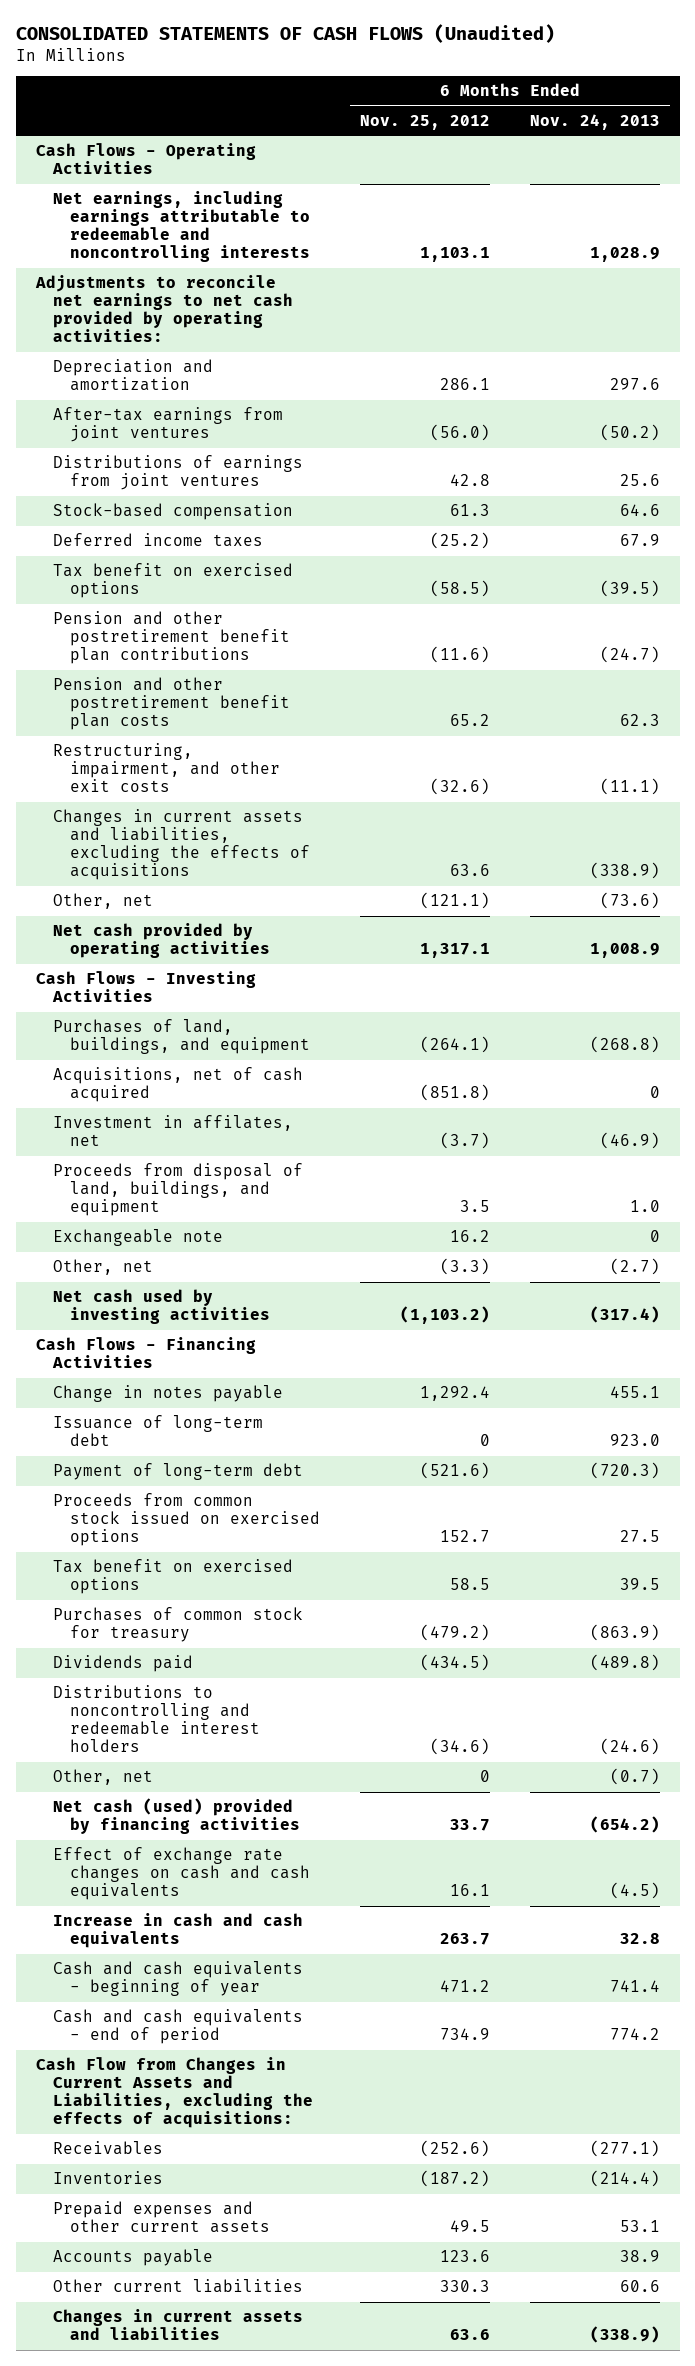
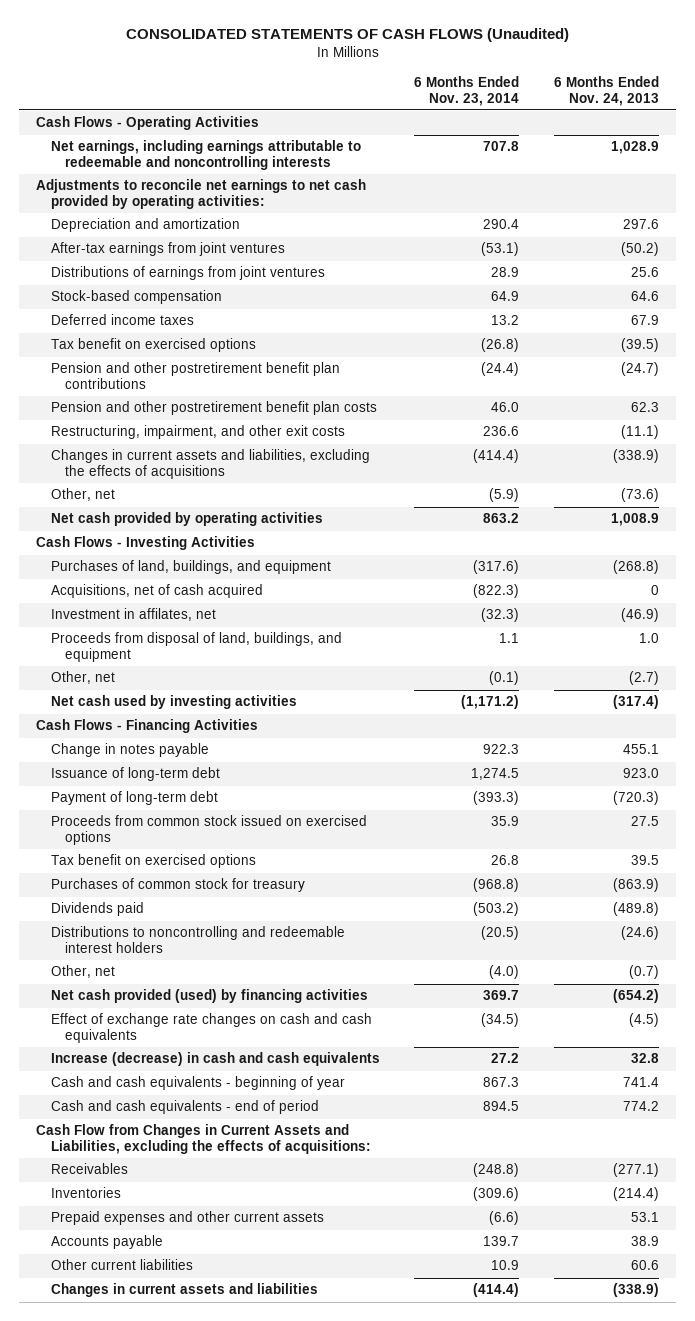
- | 6 Months Ended Nov. 25, 2012 | 6 Months Ended Nov. 24, 2013
+ | 6 Months Ended Nov. 23, 2014 | 6 Months Ended Nov. 24, 2013
- Exchangeable note | 16.2 | 0
- Net cash (used) provided by financing activities | 33.7 | (654.2)
+ Net cash provided (used) by financing activities | 369.7 | (654.2)
- Increase in cash and cash equivalents | 263.7 | 32.8
+ Increase (decrease) in cash and cash equivalents | 27.2 | 32.8

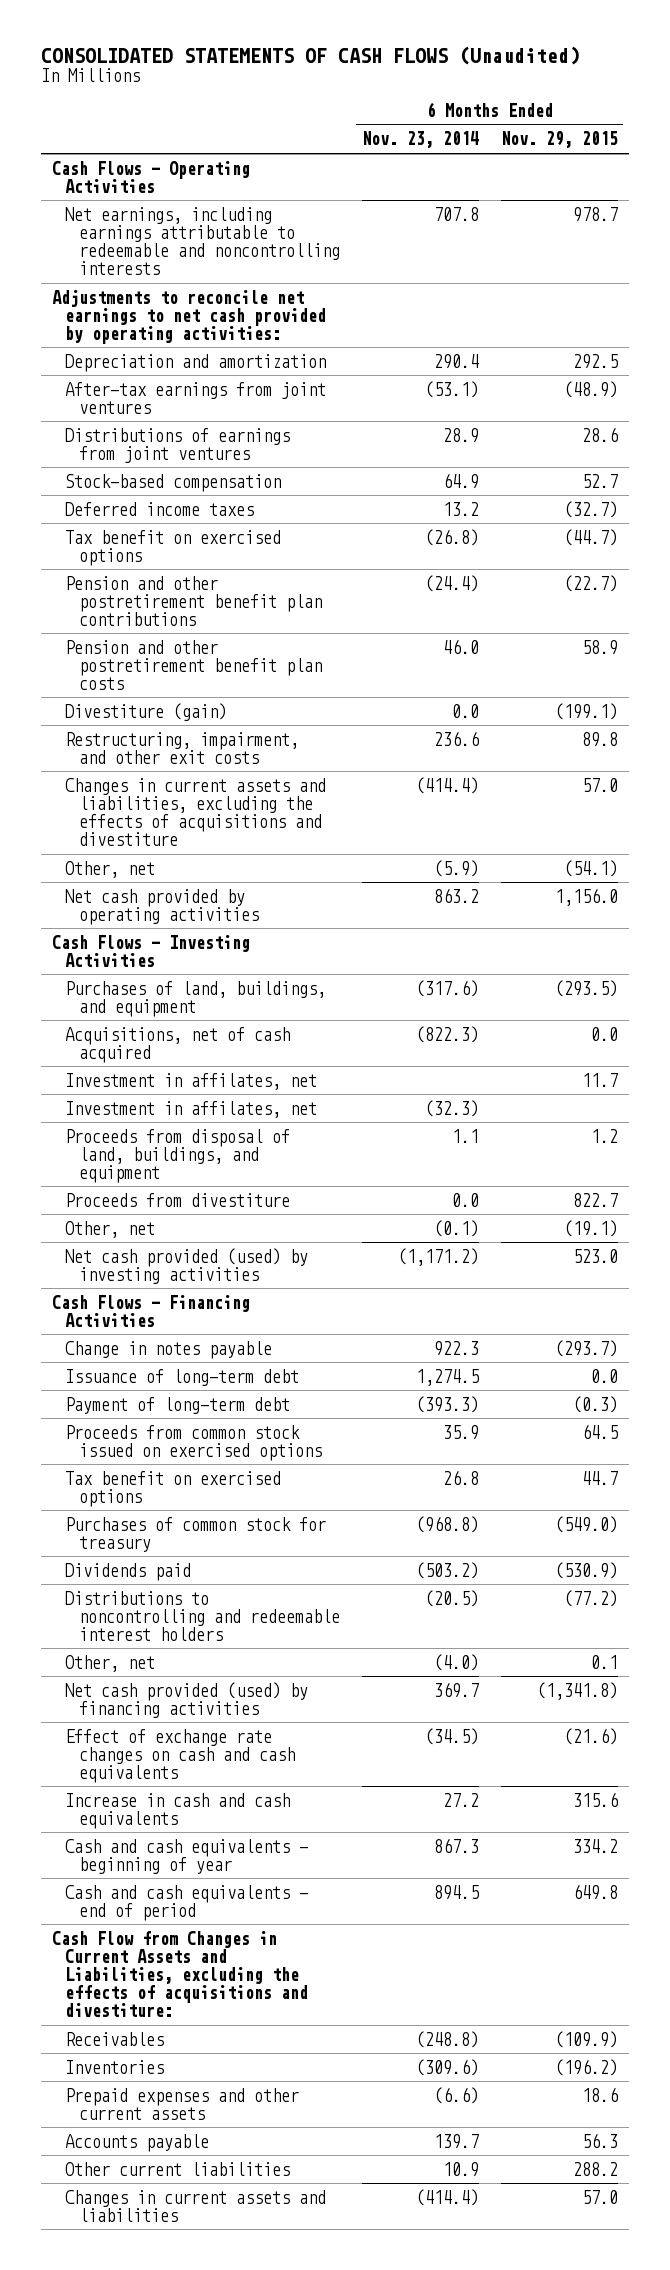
- | 6 Months Ended Nov. 23, 2014 | 6 Months Ended Nov. 24, 2013
+ | 6 Months Ended Nov. 23, 2014 | 6 Months Ended Nov. 29, 2015
+ Divestiture (gain) | 0.0 | (199.1)
- Changes in current assets and liabilities, excluding the effects of acquisitions | (414.4) | (338.9)
+ Changes in current assets and liabilities, excluding the effects of acquisitions and divestiture | (414.4) | 57.0
+ Investment in affilates, net | | 11.7
+ Proceeds from divestiture | 0.0 | 822.7
- Net cash used by investing activities | (1,171.2) | (317.4)
+ Net cash provided (used) by investing activities | (1,171.2) | 523.0
- Increase (decrease) in cash and cash equivalents | 27.2 | 32.8
+ Increase in cash and cash equivalents | 27.2 | 315.6
- Cash Flow from Changes in Current Assets and Liabilities, excluding the effects of acquisitions:
+ Cash Flow from Changes in Current Assets and Liabilities, excluding the effects of acquisitions and divestiture:

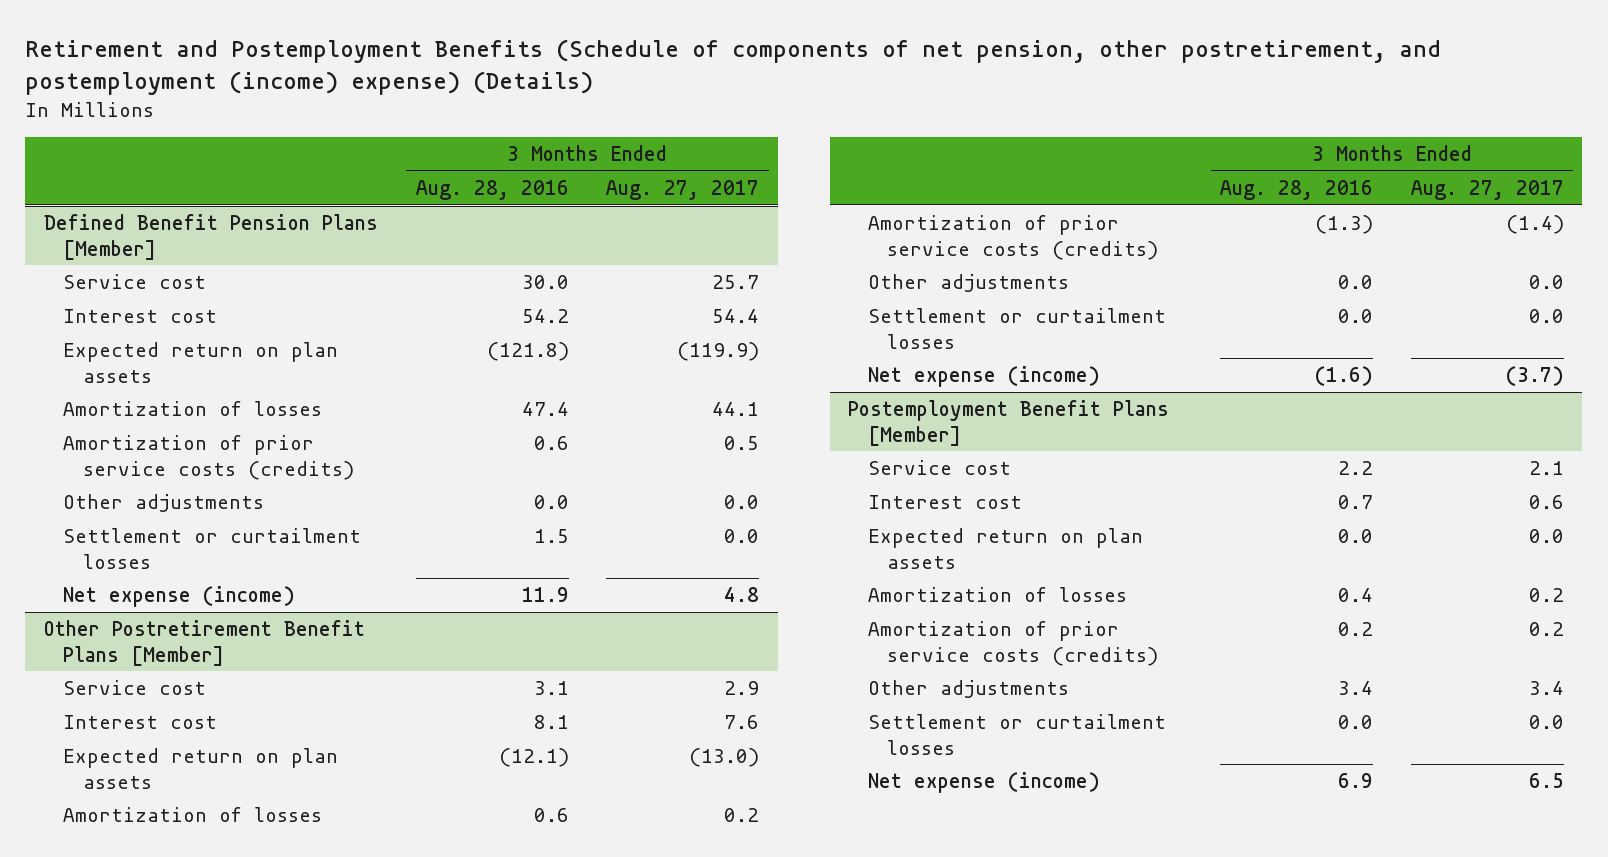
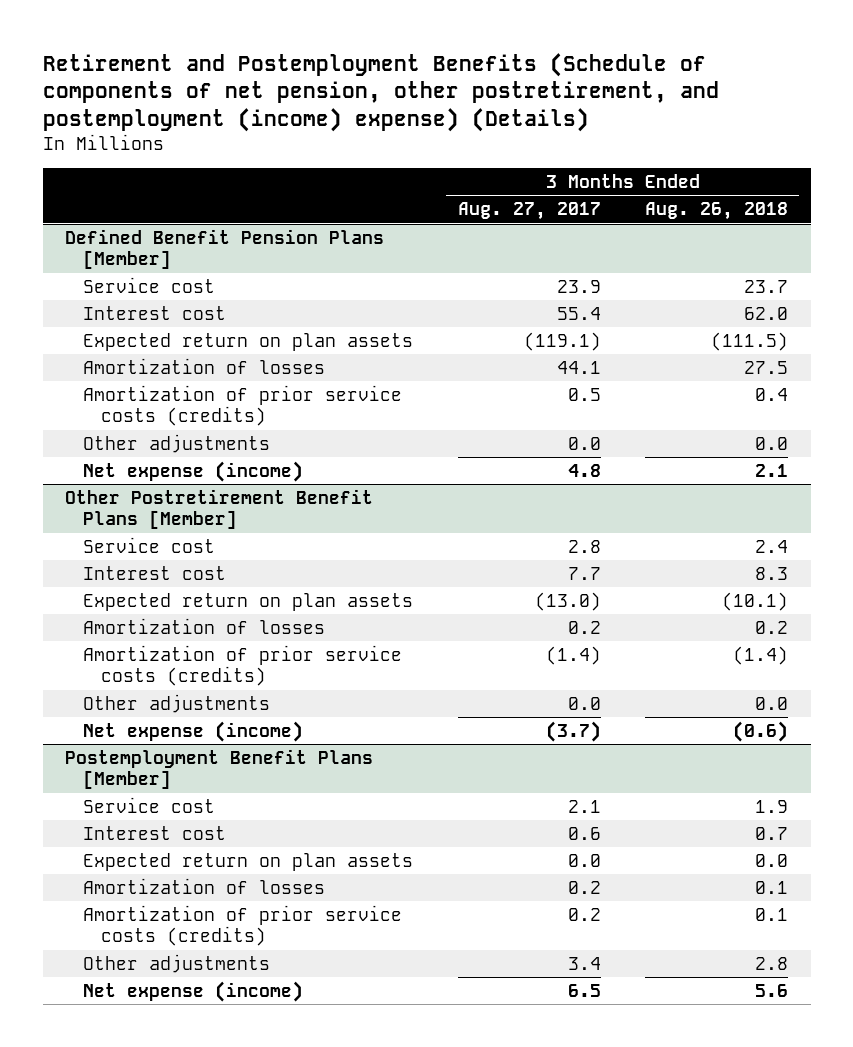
- | 3 Months Ended Aug. 28, 2016 | 3 Months Ended Aug. 27, 2017
+ | 3 Months Ended Aug. 27, 2017 | 3 Months Ended Aug. 26, 2018
@ Defined Benefit Pension Plans [Member]
- Service cost | 30.0 | 25.7
- Interest cost | 54.2 | 54.4
- Expected return on plan assets | (121.8) | (119.9)
+ Service cost | 23.9 | 23.7
+ Interest cost | 55.4 | 62.0
+ Expected return on plan assets | (119.1) | (111.5)
- Settlement or curtailment losses | 1.5 | 0.0
@ Other Postretirement Benefit Plans [Member]
- Service cost | 3.1 | 2.9
- Interest cost | 8.1 | 7.6
+ Service cost | 2.8 | 2.4
+ Interest cost | 7.7 | 8.3
- Settlement or curtailment losses | 0.0 | 0.0
@ Postemployment Benefit Plans [Member]
- Settlement or curtailment losses | 0.0 | 0.0

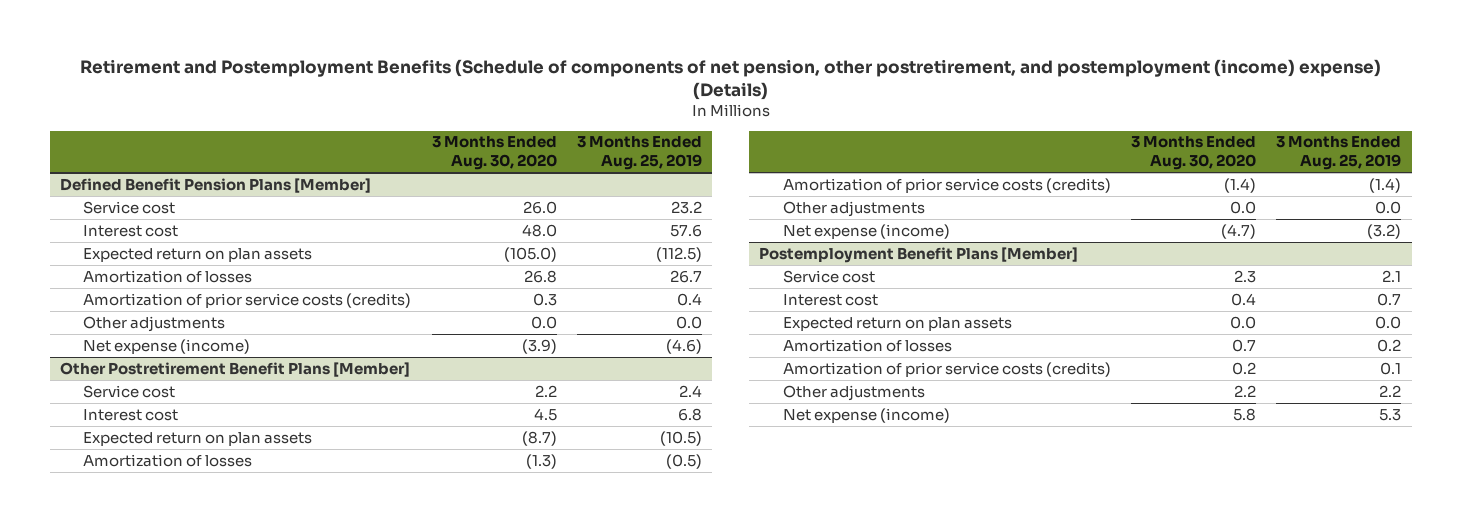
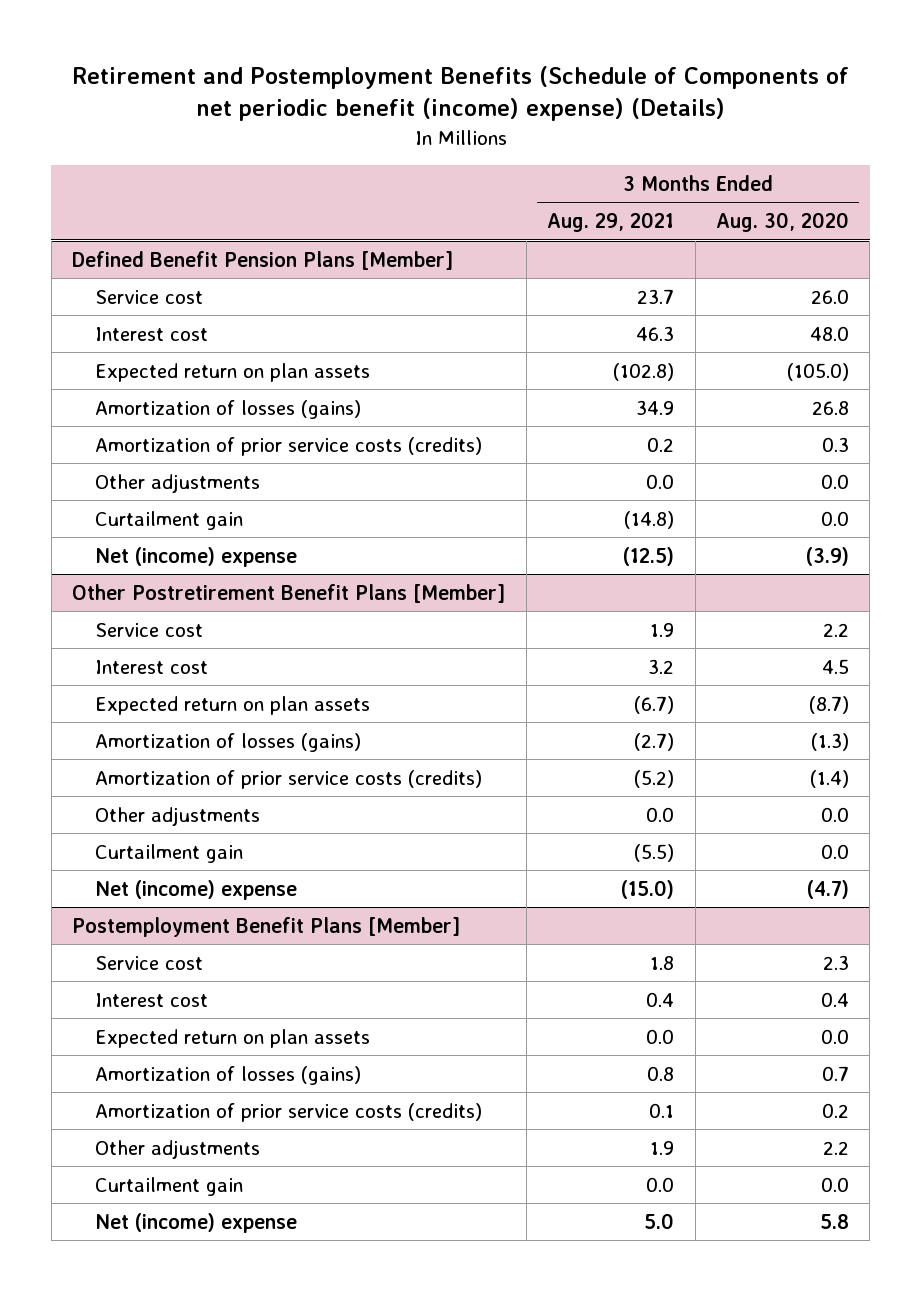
- Retirement and Postemployment Benefits (Schedule of components of net pension, other postretirement, and postemployment (income) expense) (Details)
+ Retirement and Postemployment Benefits (Schedule of Components of net periodic benefit (income) expense) (Details)
- | 3 Months Ended Aug. 30, 2020 | 3 Months Ended Aug. 25, 2019
+ | 3 Months Ended Aug. 29, 2021 | 3 Months Ended Aug. 30, 2020
@ Defined Benefit Pension Plans [Member]
- Amortization of losses | 26.8 | 26.7
+ Amortization of losses (gains) | 34.9 | 26.8
- Net expense (income) | (3.9) | (4.6)
+ Curtailment gain | (14.8) | 0.0
+ Net (income) expense | (12.5) | (3.9)
@ Other Postretirement Benefit Plans [Member]
- Amortization of losses | (1.3) | (0.5)
+ Amortization of losses (gains) | (2.7) | (1.3)
- Net expense (income) | (4.7) | (3.2)
+ Curtailment gain | (5.5) | 0.0
+ Net (income) expense | (15.0) | (4.7)
@ Postemployment Benefit Plans [Member]
- Amortization of losses | 0.7 | 0.2
+ Amortization of losses (gains) | 0.8 | 0.7
- Net expense (income) | 5.8 | 5.3
+ Curtailment gain | 0.0 | 0.0
+ Net (income) expense | 5.0 | 5.8

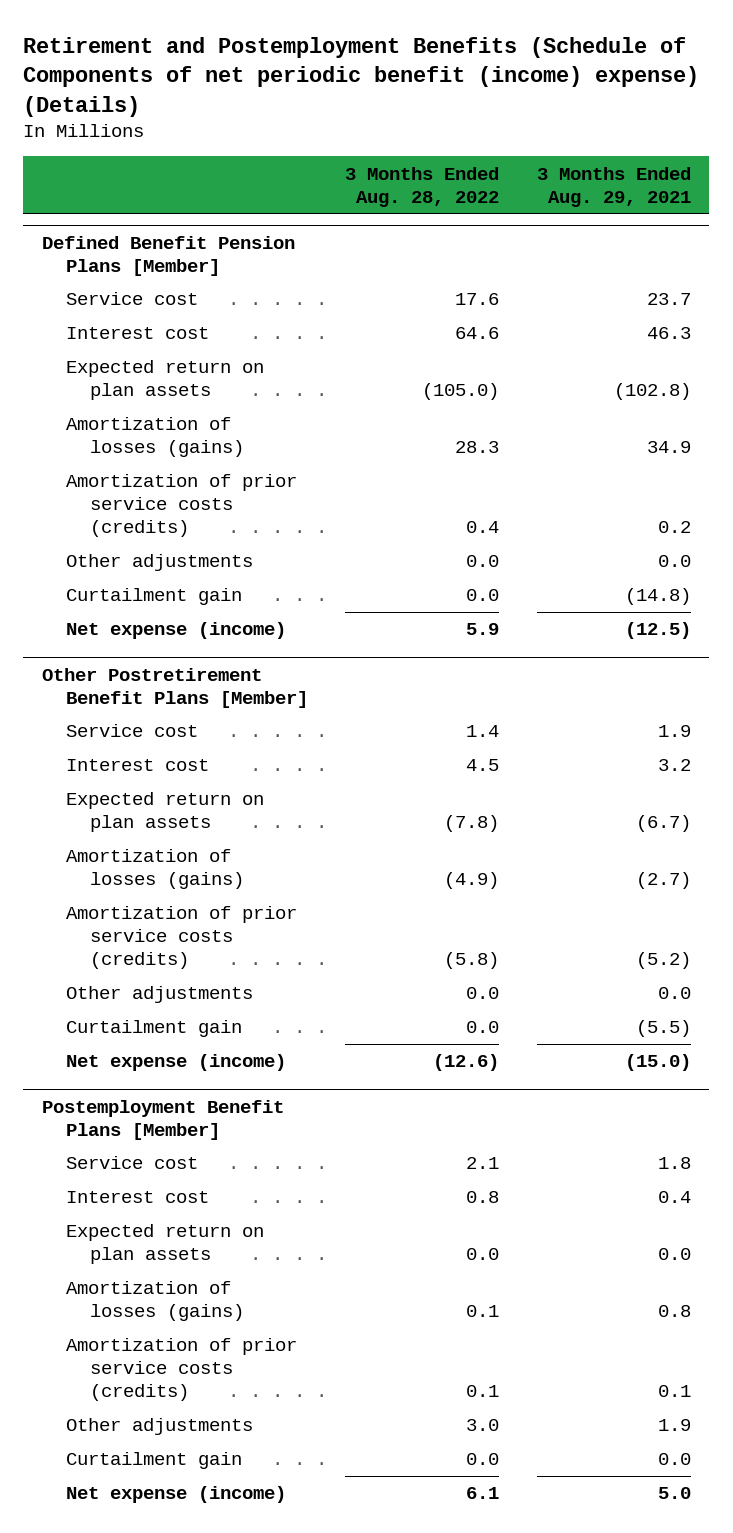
- | 3 Months Ended Aug. 29, 2021 | 3 Months Ended Aug. 30, 2020
+ | 3 Months Ended Aug. 28, 2022 | 3 Months Ended Aug. 29, 2021
@ Defined Benefit Pension Plans [Member]
- Net (income) expense | (12.5) | (3.9)
+ Net expense (income) | 5.9 | (12.5)
@ Other Postretirement Benefit Plans [Member]
- Net (income) expense | (15.0) | (4.7)
+ Net expense (income) | (12.6) | (15.0)
@ Postemployment Benefit Plans [Member]
- Net (income) expense | 5.0 | 5.8
+ Net expense (income) | 6.1 | 5.0

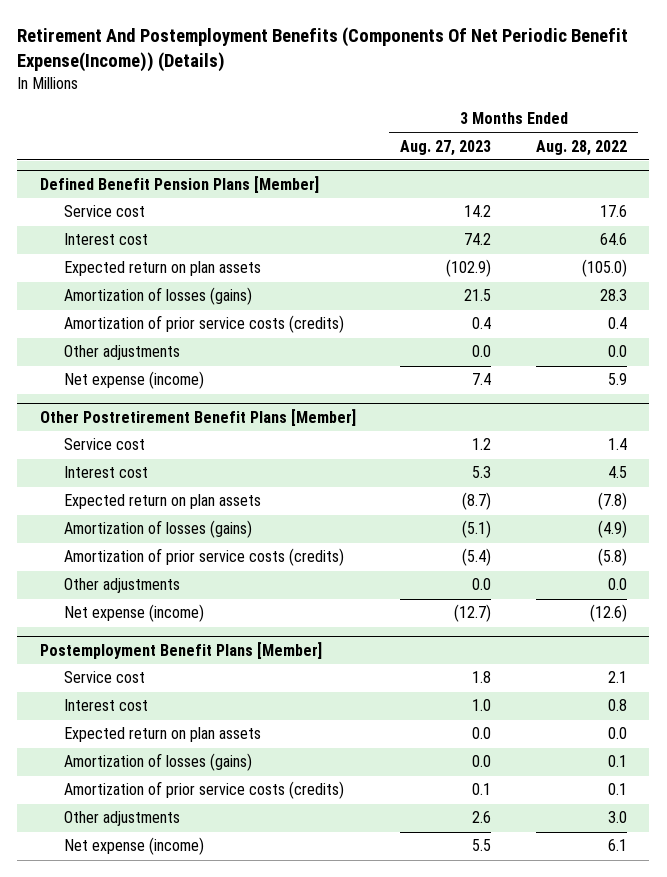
- Retirement and Postemployment Benefits (Schedule of Components of net periodic benefit (income) expense) (Details)
+ Retirement And Postemployment Benefits (Components Of Net Periodic Benefit Expense(Income)) (Details)
- | 3 Months Ended Aug. 28, 2022 | 3 Months Ended Aug. 29, 2021
+ | 3 Months Ended Aug. 27, 2023 | 3 Months Ended Aug. 28, 2022
@ Defined Benefit Pension Plans [Member]
- Curtailment gain | 0.0 | (14.8)
@ Other Postretirement Benefit Plans [Member]
- Curtailment gain | 0.0 | (5.5)
@ Postemployment Benefit Plans [Member]
- Curtailment gain | 0.0 | 0.0

